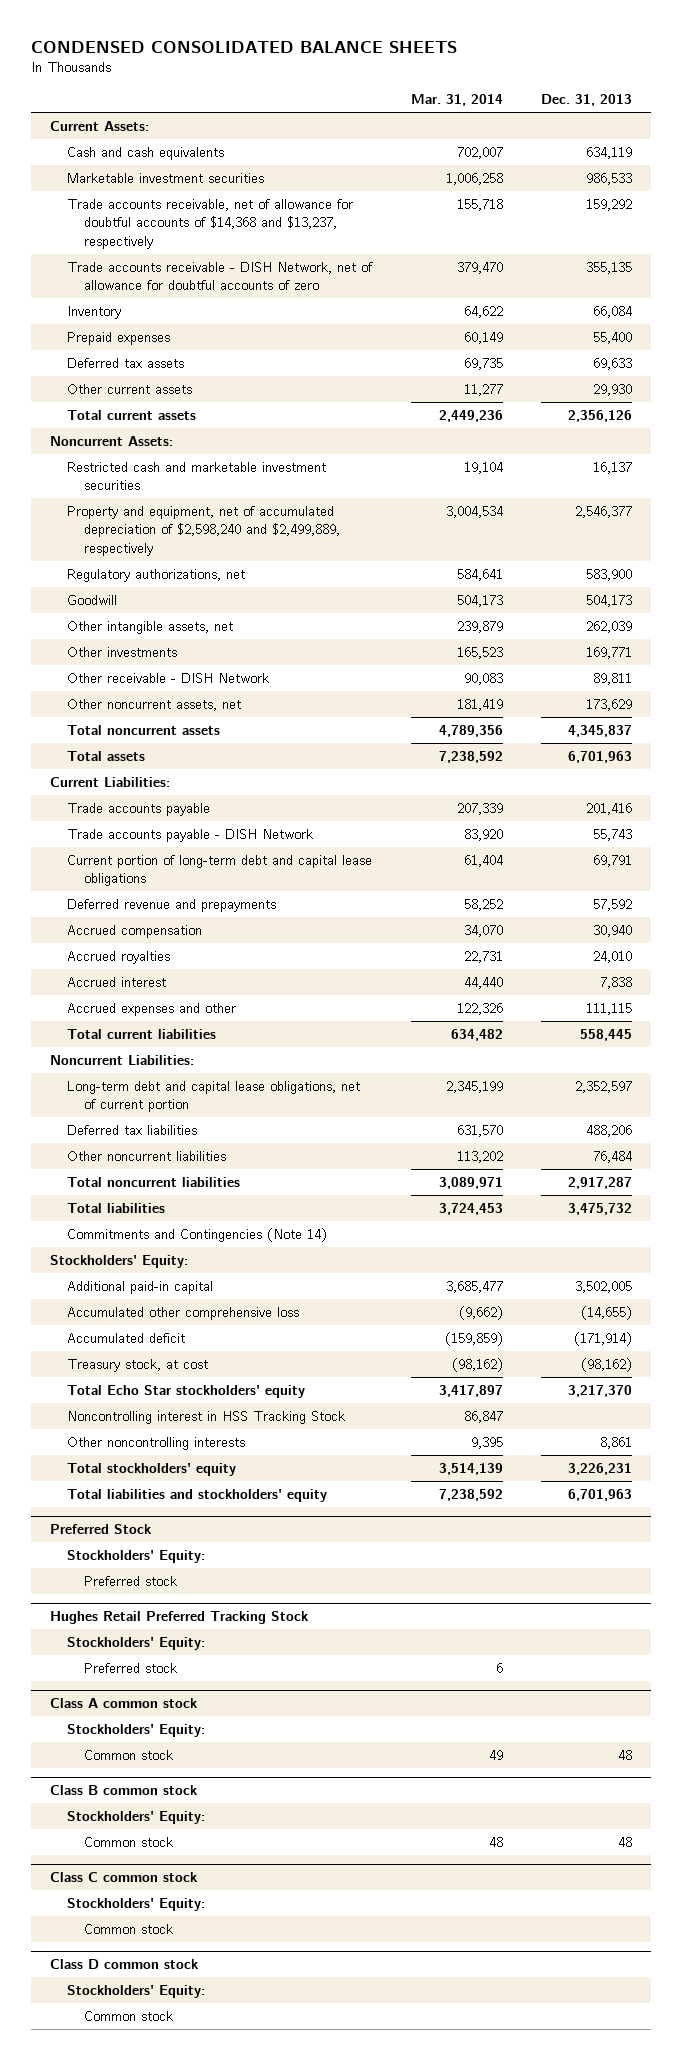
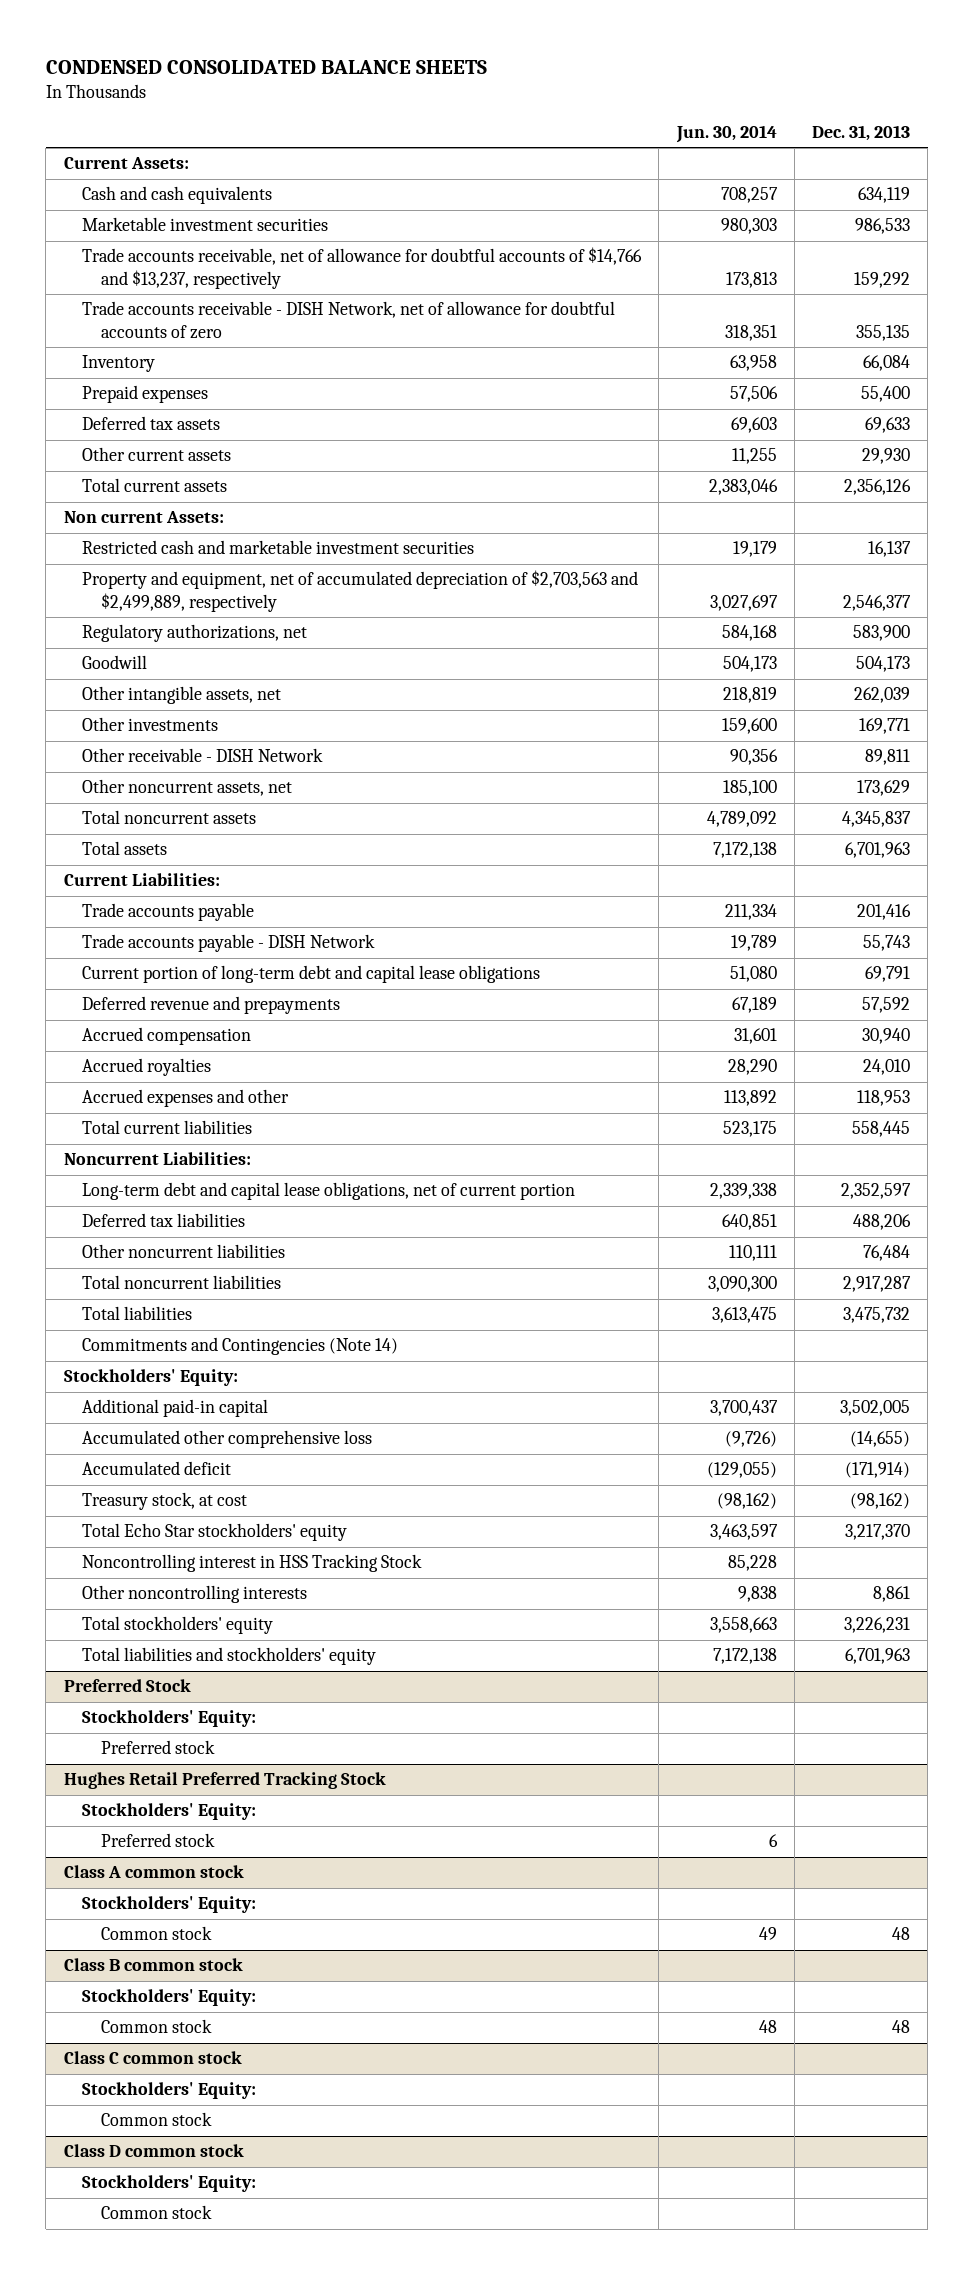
- | Mar. 31, 2014 | Dec. 31, 2013
+ | Jun. 30, 2014 | Dec. 31, 2013
- Trade accounts receivable, net of allowance for doubtful accounts of $14,368 and $13,237, respectively | 155,718 | 159,292
+ Trade accounts receivable, net of allowance for doubtful accounts of $14,766 and $13,237, respectively | 173,813 | 159,292
- Noncurrent Assets:
+ Non current Assets:
- Property and equipment, net of accumulated depreciation of $2,598,240 and $2,499,889, respectively | 3,004,534 | 2,546,377
+ Property and equipment, net of accumulated depreciation of $2,703,563 and $2,499,889, respectively | 3,027,697 | 2,546,377
- Accrued interest | 44,440 | 7,838
- Accrued expenses and other | 122,326 | 111,115
+ Accrued expenses and other | 113,892 | 118,953

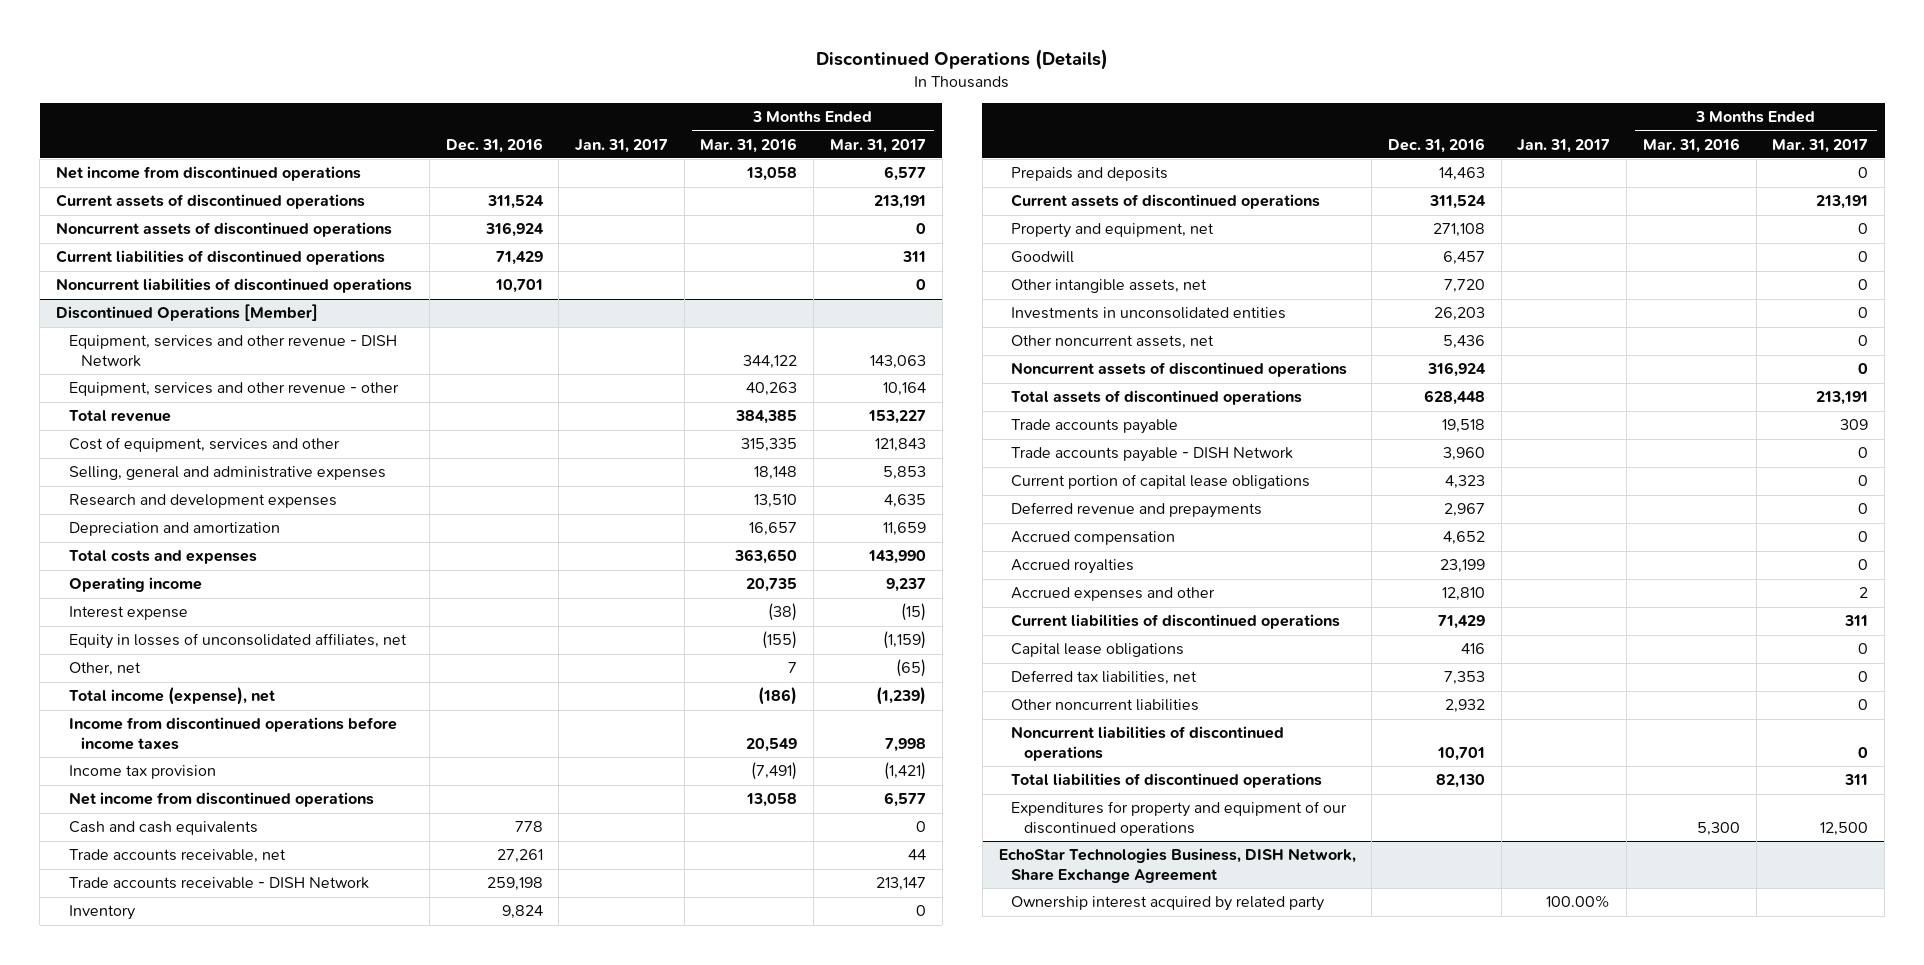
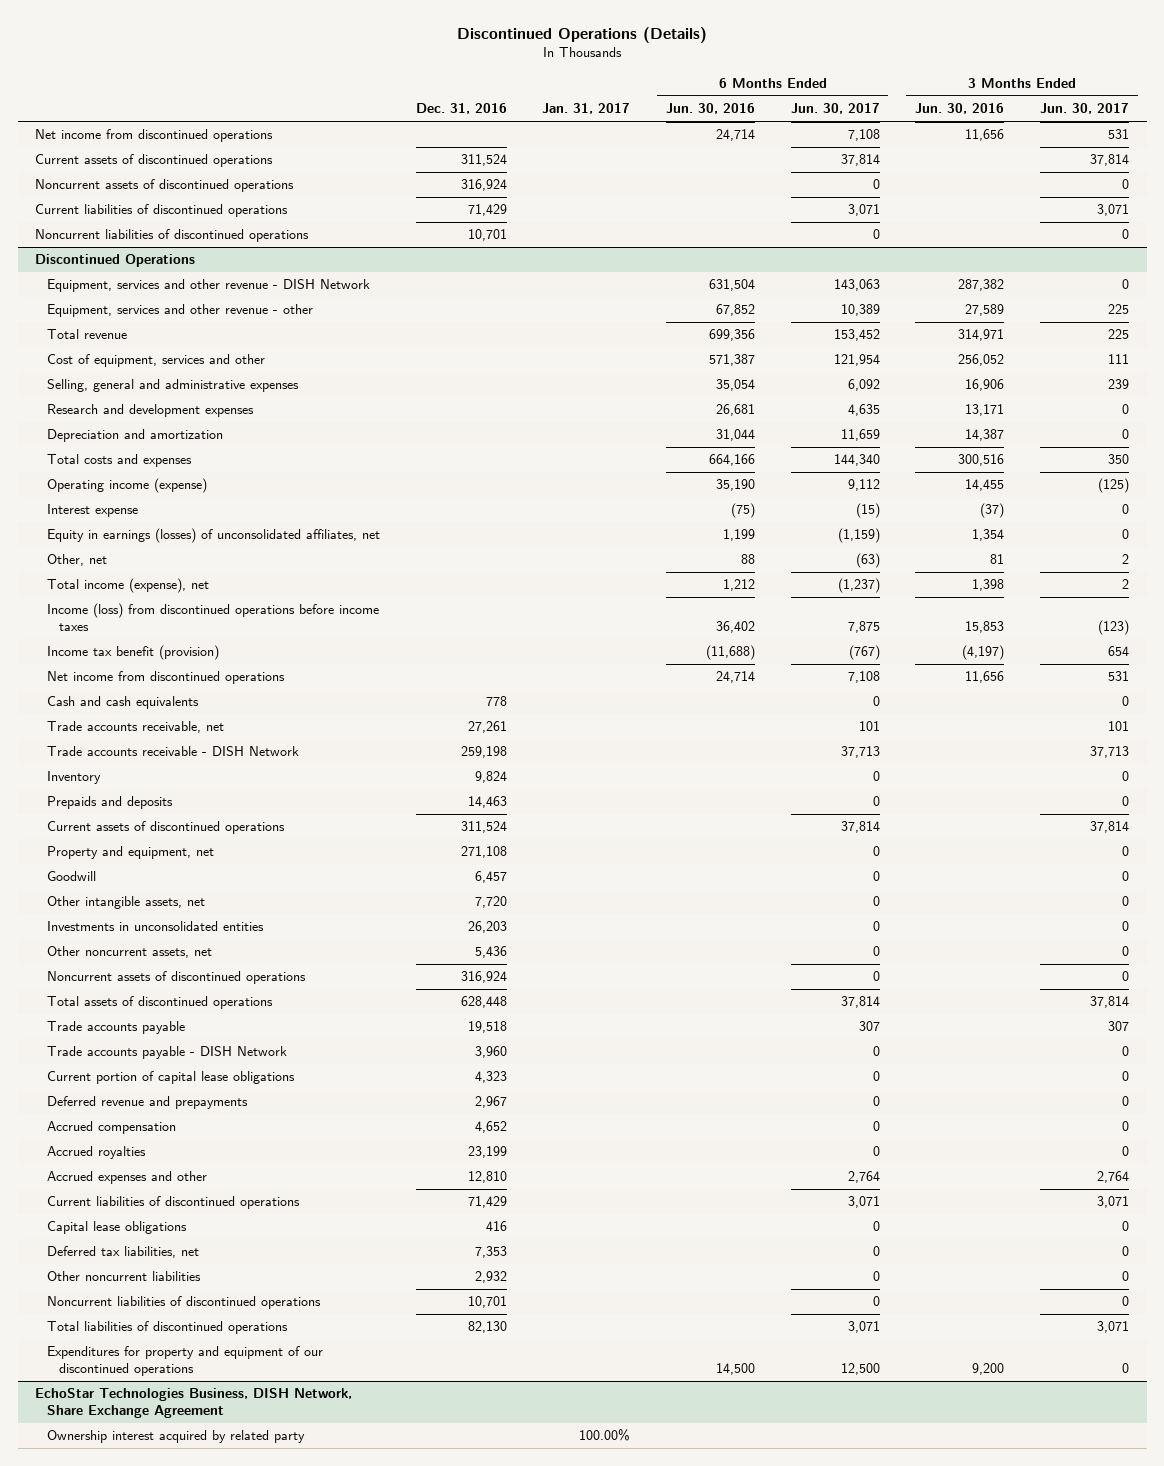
- | Dec. 31, 2016 | Jan. 31, 2017 | 3 Months Ended Mar. 31, 2016 | 3 Months Ended Mar. 31, 2017
+ | Dec. 31, 2016 | Jan. 31, 2017 | 6 Months Ended Jun. 30, 2016 | 6 Months Ended Jun. 30, 2017 | 3 Months Ended Jun. 30, 2016 | 3 Months Ended Jun. 30, 2017
- Discontinued Operations [Member]
+ Discontinued Operations
- Operating income | | | 20,735 | 9,237
+ Operating income (expense) | | | 35,190 | 9,112 | 14,455 | (125)
- Equity in losses of unconsolidated affiliates, net | | | (155) | (1,159)
+ Equity in earnings (losses) of unconsolidated affiliates, net | | | 1,199 | (1,159) | 1,354 | 0
- Income from discontinued operations before income taxes | | | 20,549 | 7,998
- Income tax provision | | | (7,491) | (1,421)
+ Income (loss) from discontinued operations before income taxes | | | 36,402 | 7,875 | 15,853 | (123)
+ Income tax benefit (provision) | | | (11,688) | (767) | (4,197) | 654

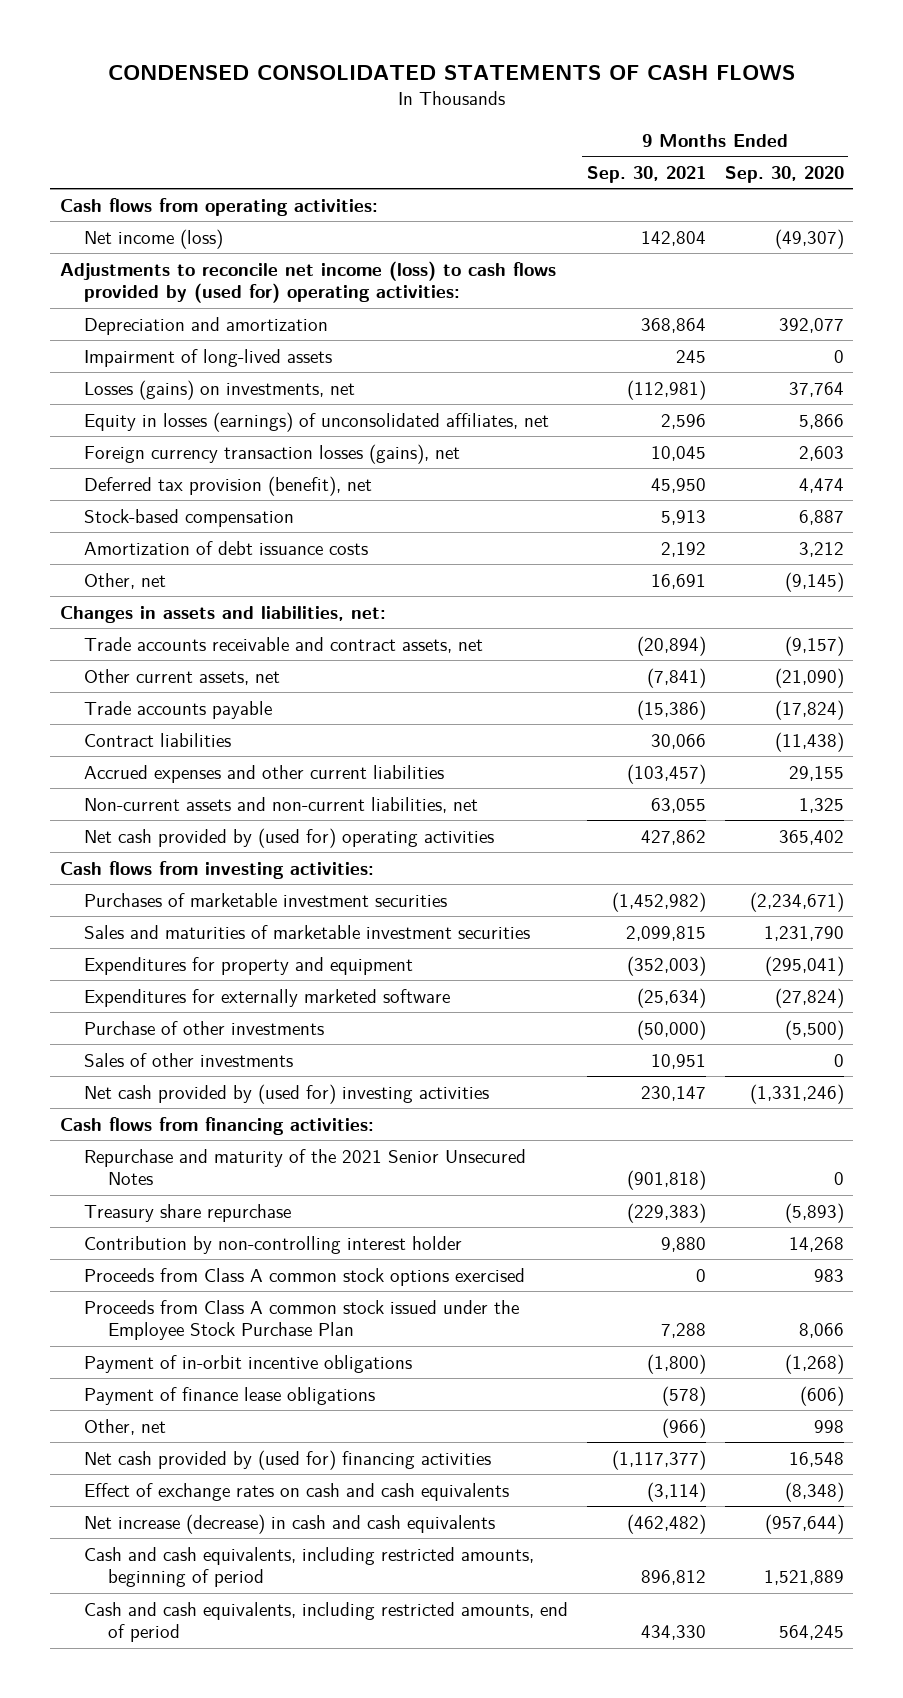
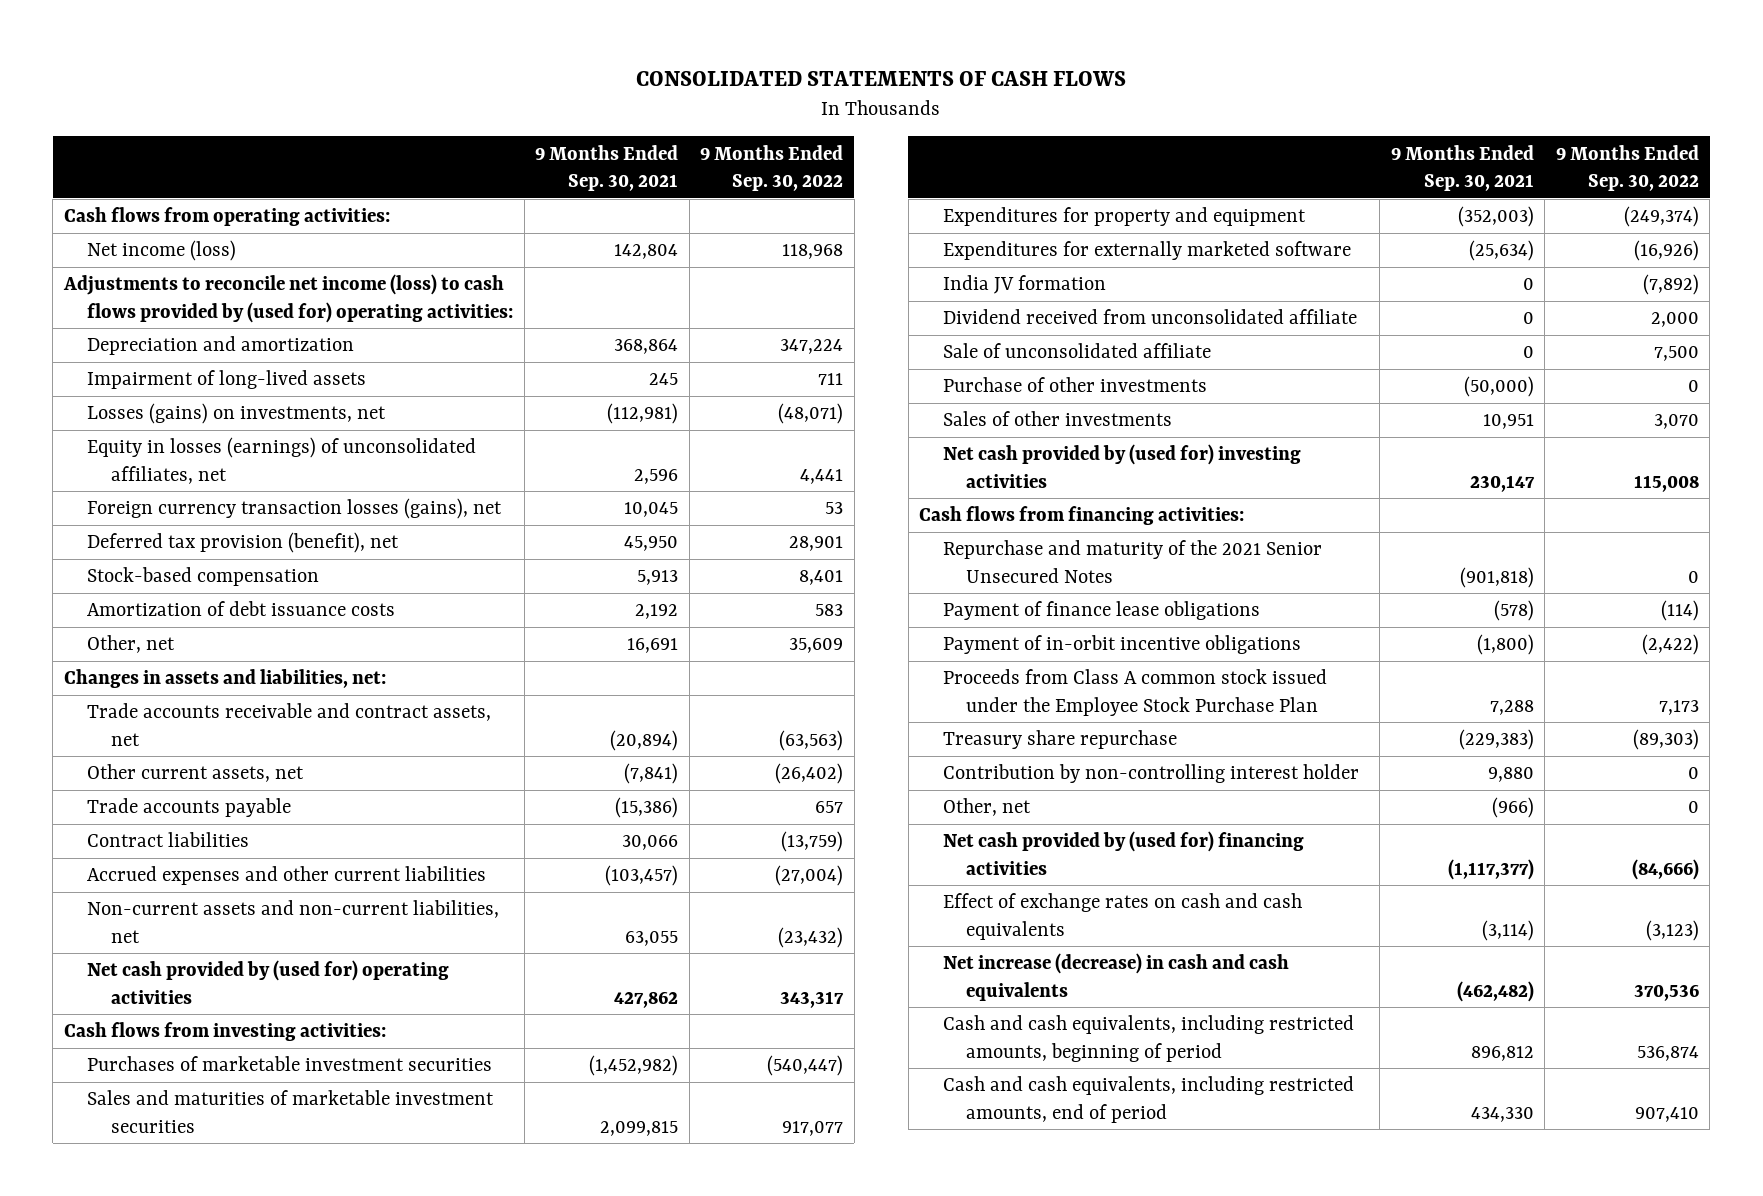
- CONDENSED CONSOLIDATED STATEMENTS OF CASH FLOWS
+ CONSOLIDATED STATEMENTS OF CASH FLOWS
- | 9 Months Ended Sep. 30, 2021 | 9 Months Ended Sep. 30, 2020
+ | 9 Months Ended Sep. 30, 2021 | 9 Months Ended Sep. 30, 2022
+ India JV formation | 0 | (7,892)
+ Dividend received from unconsolidated affiliate | 0 | 2,000
+ Sale of unconsolidated affiliate | 0 | 7,500
moved up: Payment of finance lease obligations | (578) | (114)
moved up: Payment of in-orbit incentive obligations | (1,800) | (2,422)
moved up: Proceeds from Class A common stock issued under the Employee Stock Purchase Plan | 7,288 | 7,173
- Proceeds from Class A common stock options exercised | 0 | 983

